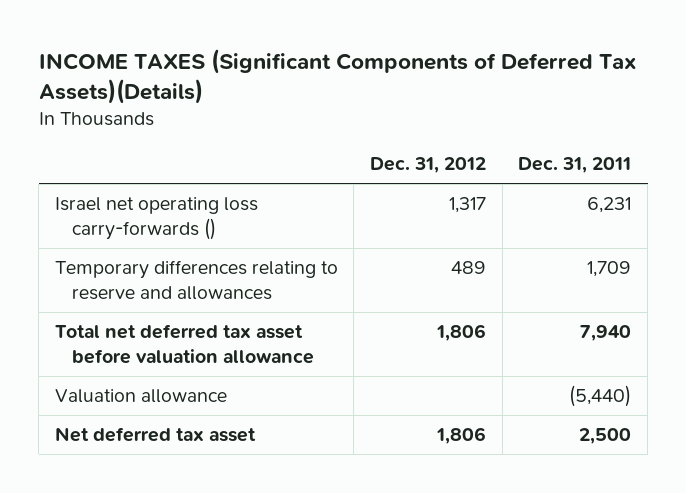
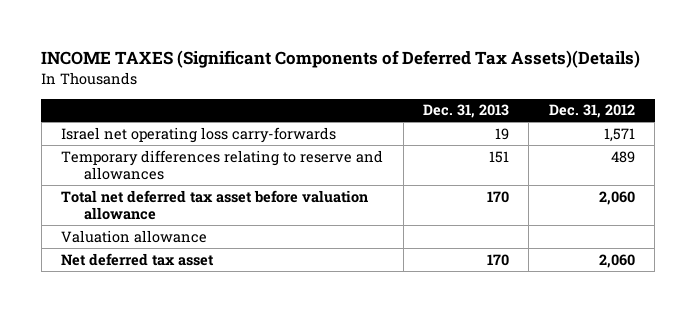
- | Dec. 31, 2012 | Dec. 31, 2011
+ | Dec. 31, 2013 | Dec. 31, 2012
- Israel net operating loss carry-forwards () | 1,317 | 6,231
+ Israel net operating loss carry-forwards | 19 | 1,571
- Total net deferred tax asset before valuation allowance | 1,806 | 7,940
+ Total net deferred tax asset before valuation allowance | 170 | 2,060
- Net deferred tax asset | 1,806 | 2,500
+ Net deferred tax asset | 170 | 2,060

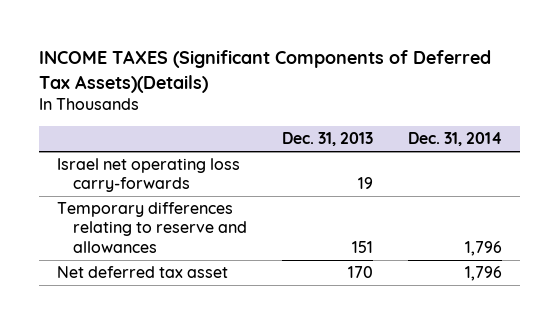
- | Dec. 31, 2013 | Dec. 31, 2012
+ | Dec. 31, 2013 | Dec. 31, 2014
- Total net deferred tax asset before valuation allowance | 170 | 2,060
- Valuation allowance

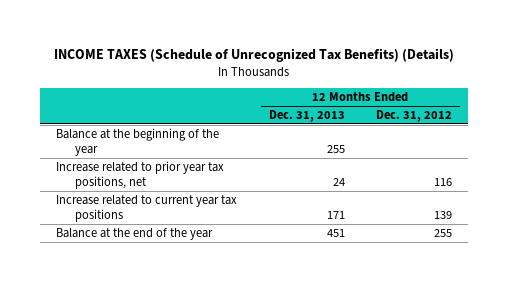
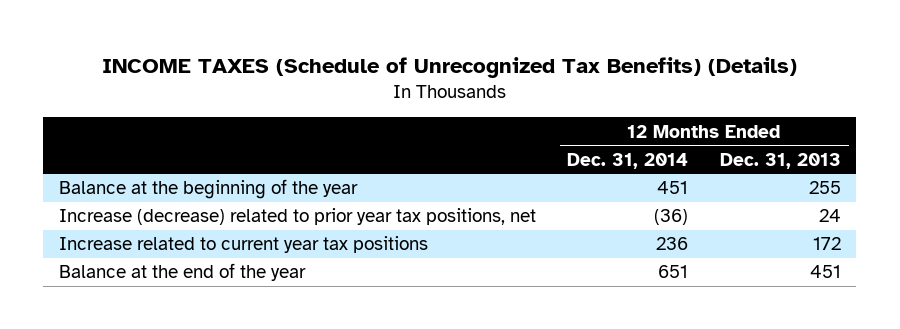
- | 12 Months Ended Dec. 31, 2013 | 12 Months Ended Dec. 31, 2012
+ | 12 Months Ended Dec. 31, 2014 | 12 Months Ended Dec. 31, 2013
- Increase related to prior year tax positions, net | 24 | 116
- Increase related to current year tax positions | 171 | 139
+ Increase (decrease) related to prior year tax positions, net | (36) | 24
+ Increase related to current year tax positions | 236 | 172

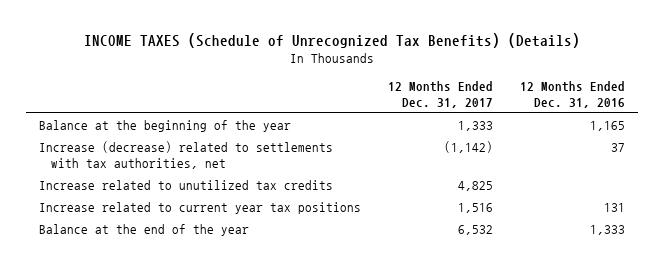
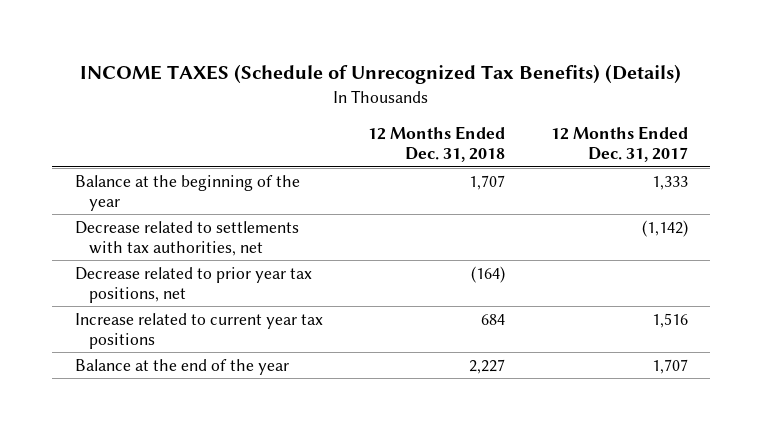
- | 12 Months Ended Dec. 31, 2017 | 12 Months Ended Dec. 31, 2016
+ | 12 Months Ended Dec. 31, 2018 | 12 Months Ended Dec. 31, 2017
- Increase (decrease) related to settlements with tax authorities, net | (1,142) | 37
- Increase related to unutilized tax credits | 4,825 |
+ Decrease related to settlements with tax authorities, net | | (1,142)
+ Decrease related to prior year tax positions, net | (164) |
- Balance at the end of the year | 6,532 | 1,333
+ Balance at the end of the year | 2,227 | 1,707

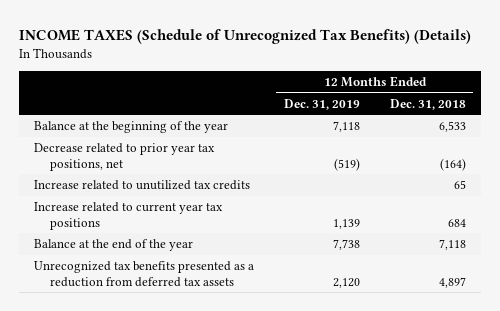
- | 12 Months Ended Dec. 31, 2018 | 12 Months Ended Dec. 31, 2017
+ | 12 Months Ended Dec. 31, 2019 | 12 Months Ended Dec. 31, 2018
- Balance at the beginning of the year | 1,707 | 1,333
- Decrease related to settlements with tax authorities, net | | (1,142)
+ Balance at the beginning of the year | 7,118 | 6,533
+ Increase related to unutilized tax credits | | 65
- Balance at the end of the year | 2,227 | 1,707
+ Balance at the end of the year | 7,738 | 7,118
+ Unrecognized tax benefits presented as a reduction from deferred tax assets | 2,120 | 4,897

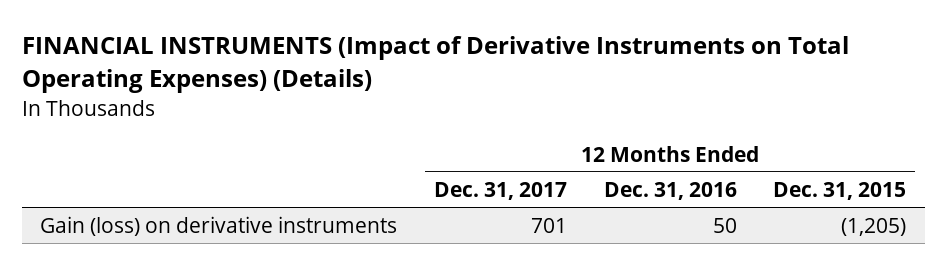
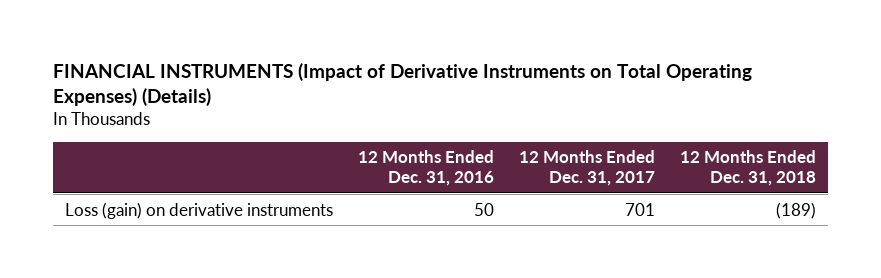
- | 12 Months Ended Dec. 31, 2017 | 12 Months Ended Dec. 31, 2016 | 12 Months Ended Dec. 31, 2015
+ | 12 Months Ended Dec. 31, 2016 | 12 Months Ended Dec. 31, 2017 | 12 Months Ended Dec. 31, 2018
- Gain (loss) on derivative instruments | 701 | 50 | (1,205)
+ Loss (gain) on derivative instruments | 50 | 701 | (189)

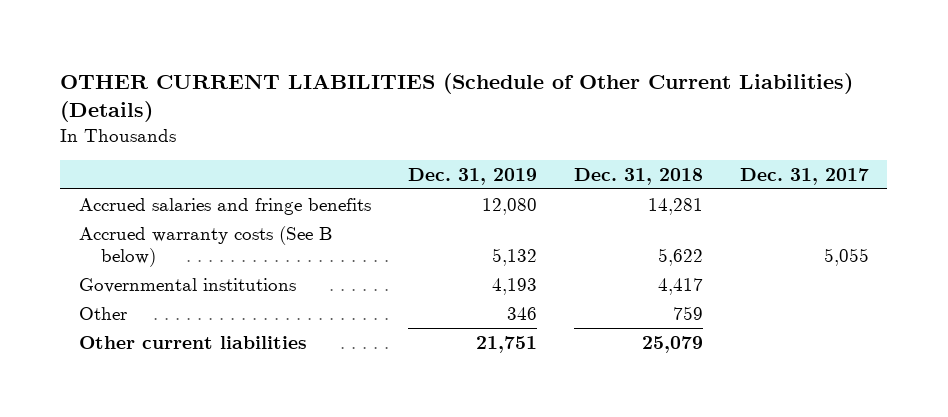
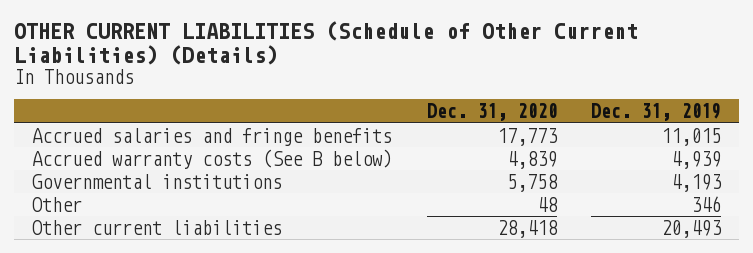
- | Dec. 31, 2019 | Dec. 31, 2018 | Dec. 31, 2017
+ | Dec. 31, 2020 | Dec. 31, 2019
- Accrued salaries and fringe benefits | 12,080 | 14,281 |
- Accrued warranty costs (See B below) | 5,132 | 5,622 | 5,055
+ Accrued salaries and fringe benefits | 17,773 | 11,015
+ Accrued warranty costs (See B below) | 4,839 | 4,939
- Other current liabilities | 21,751 | 25,079 |
+ Other current liabilities | 28,418 | 20,493

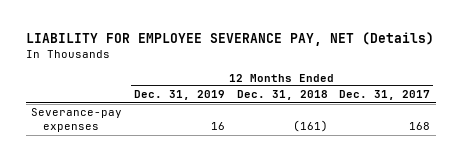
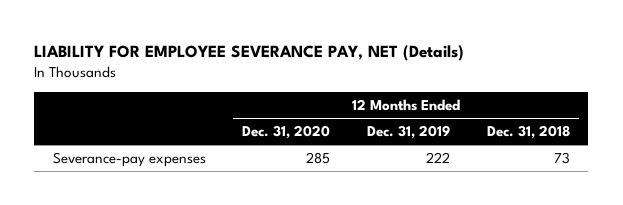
- | 12 Months Ended Dec. 31, 2019 | 12 Months Ended Dec. 31, 2018 | 12 Months Ended Dec. 31, 2017
+ | 12 Months Ended Dec. 31, 2020 | 12 Months Ended Dec. 31, 2019 | 12 Months Ended Dec. 31, 2018
- Severance-pay expenses | 16 | (161) | 168
+ Severance-pay expenses | 285 | 222 | 73

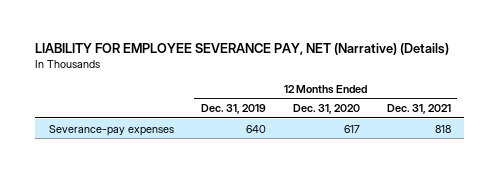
- LIABILITY FOR EMPLOYEE SEVERANCE PAY, NET (Details)
+ LIABILITY FOR EMPLOYEE SEVERANCE PAY, NET (Narrative) (Details)
- | 12 Months Ended Dec. 31, 2020 | 12 Months Ended Dec. 31, 2019 | 12 Months Ended Dec. 31, 2018
+ | 12 Months Ended Dec. 31, 2019 | 12 Months Ended Dec. 31, 2020 | 12 Months Ended Dec. 31, 2021
- Severance-pay expenses | 285 | 222 | 73
+ Severance-pay expenses | 640 | 617 | 818

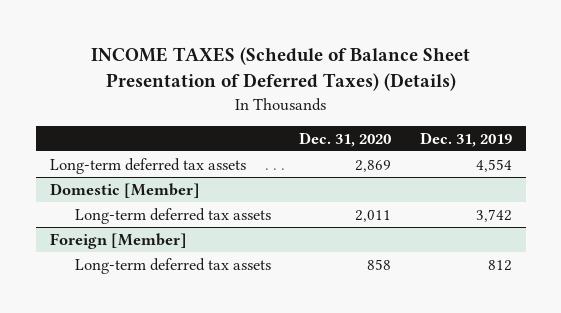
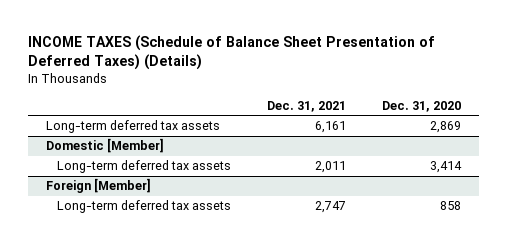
- | Dec. 31, 2020 | Dec. 31, 2019
+ | Dec. 31, 2021 | Dec. 31, 2020
@ Domestic [Member]
- Long-term deferred tax assets | 2,011 | 3,742
+ Long-term deferred tax assets | 2,011 | 3,414

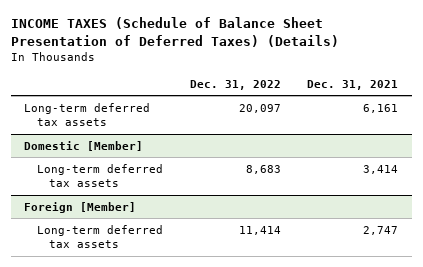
- | Dec. 31, 2021 | Dec. 31, 2020
+ | Dec. 31, 2022 | Dec. 31, 2021
@ Domestic [Member]
- Long-term deferred tax assets | 2,011 | 3,414
+ Long-term deferred tax assets | 8,683 | 3,414

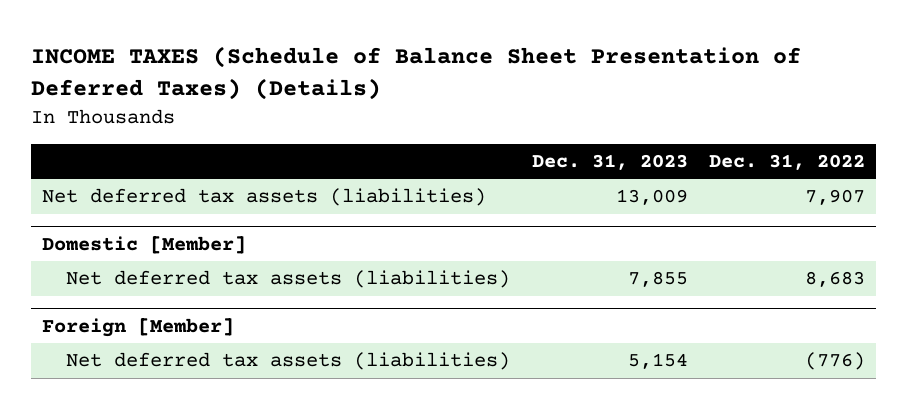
- | Dec. 31, 2022 | Dec. 31, 2021
+ | Dec. 31, 2023 | Dec. 31, 2022
- Long-term deferred tax assets | 20,097 | 6,161
+ Net deferred tax assets (liabilities) | 13,009 | 7,907
@ Domestic [Member]
- Long-term deferred tax assets | 8,683 | 3,414
+ Net deferred tax assets (liabilities) | 7,855 | 8,683
@ Foreign [Member]
- Long-term deferred tax assets | 11,414 | 2,747
+ Net deferred tax assets (liabilities) | 5,154 | (776)

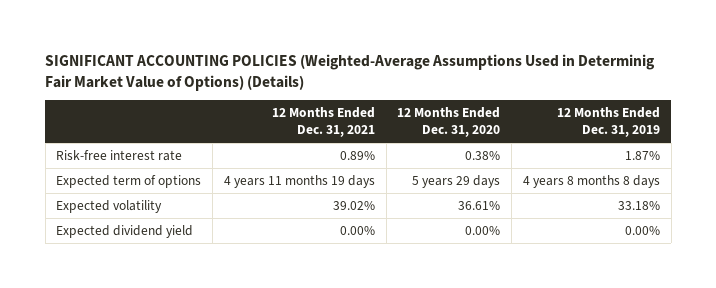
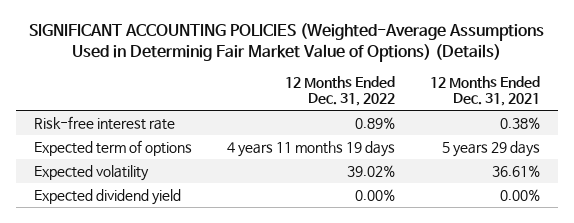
- | 12 Months Ended Dec. 31, 2021 | 12 Months Ended Dec. 31, 2020 | 12 Months Ended Dec. 31, 2019
+ | 12 Months Ended Dec. 31, 2022 | 12 Months Ended Dec. 31, 2021
- Risk-free interest rate | 0.89% | 0.38% | 1.87%
- Expected term of options | 4 years 11 months 19 days | 5 years 29 days | 4 years 8 months 8 days
- Expected volatility | 39.02% | 36.61% | 33.18%
+ Risk-free interest rate | 0.89% | 0.38%
+ Expected term of options | 4 years 11 months 19 days | 5 years 29 days
+ Expected volatility | 39.02% | 36.61%

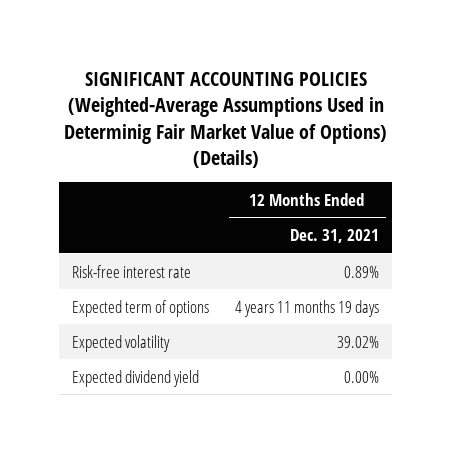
- | 12 Months Ended Dec. 31, 2022 | 12 Months Ended Dec. 31, 2021
+ | 12 Months Ended Dec. 31, 2021
- Risk-free interest rate | 0.89% | 0.38%
- Expected term of options | 4 years 11 months 19 days | 5 years 29 days
- Expected volatility | 39.02% | 36.61%
+ Risk-free interest rate | 0.89%
+ Expected term of options | 4 years 11 months 19 days
+ Expected volatility | 39.02%

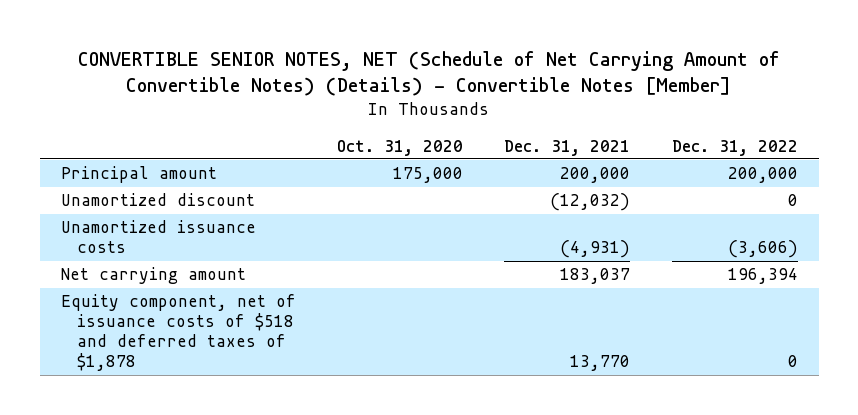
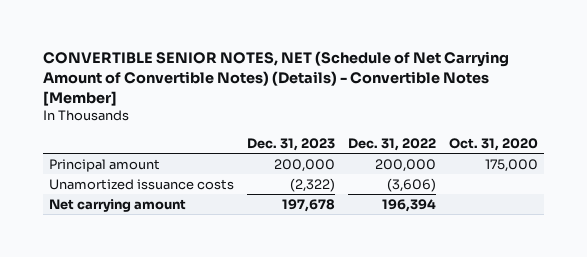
- | Oct. 31, 2020 | Dec. 31, 2021 | Dec. 31, 2022
+ | Dec. 31, 2023 | Dec. 31, 2022 | Oct. 31, 2020
- Unamortized discount | | (12,032) | 0
- Equity component, net of issuance costs of $518 and deferred taxes of $1,878 | | 13,770 | 0

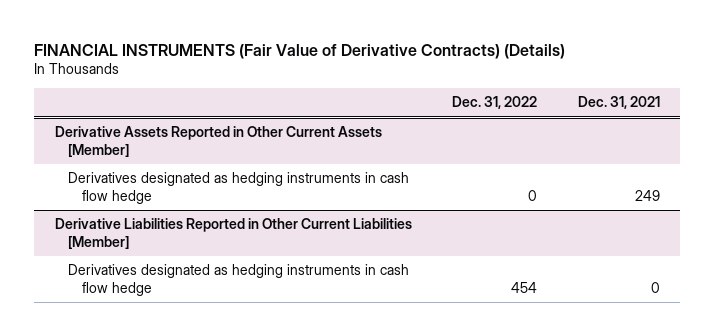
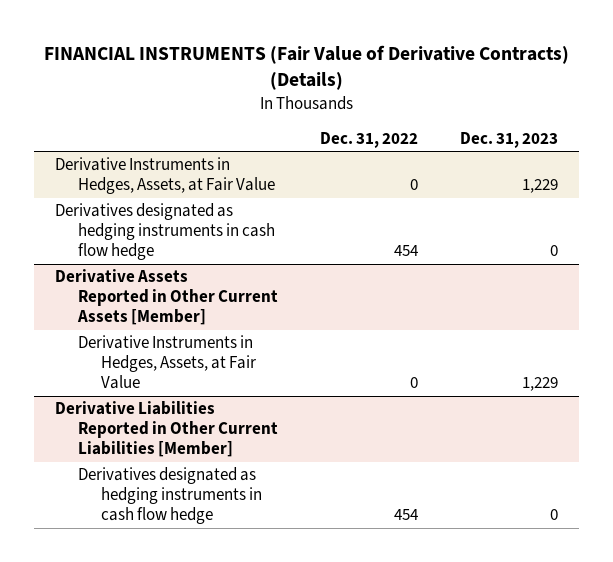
- | Dec. 31, 2022 | Dec. 31, 2021
+ | Dec. 31, 2022 | Dec. 31, 2023
+ Derivative Instruments in Hedges, Assets, at Fair Value | 0 | 1,229
+ Derivatives designated as hedging instruments in cash flow hedge | 454 | 0
@ Derivative Assets Reported in Other Current Assets [Member]
- Derivatives designated as hedging instruments in cash flow hedge | 0 | 249
+ Derivative Instruments in Hedges, Assets, at Fair Value | 0 | 1,229

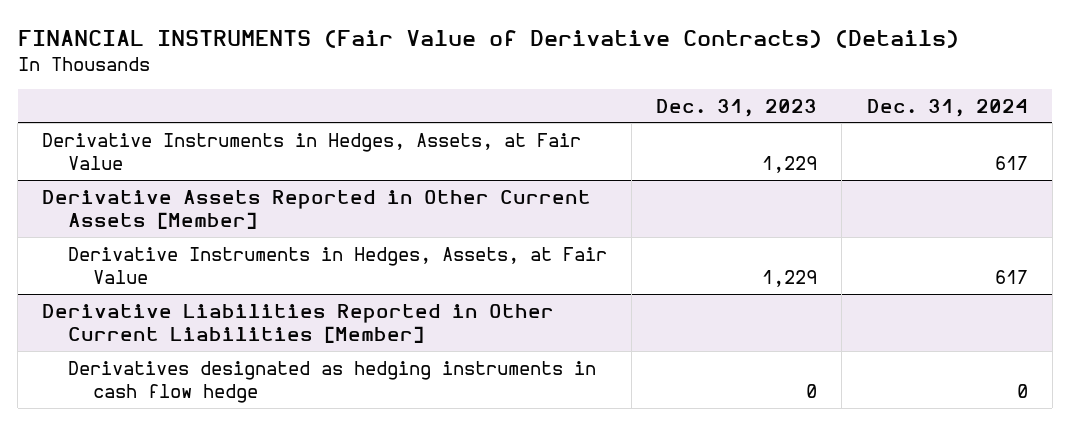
- | Dec. 31, 2022 | Dec. 31, 2023
+ | Dec. 31, 2023 | Dec. 31, 2024
- Derivatives designated as hedging instruments in cash flow hedge | 454 | 0

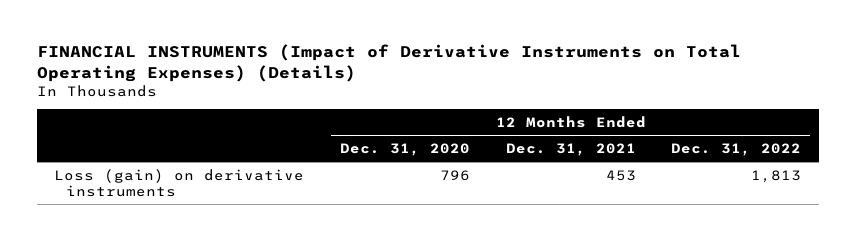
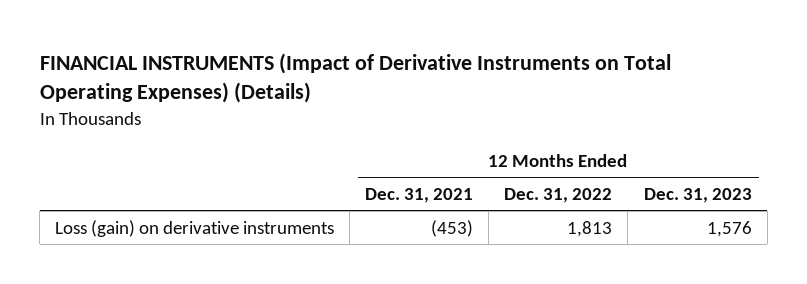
- | 12 Months Ended Dec. 31, 2020 | 12 Months Ended Dec. 31, 2021 | 12 Months Ended Dec. 31, 2022
+ | 12 Months Ended Dec. 31, 2021 | 12 Months Ended Dec. 31, 2022 | 12 Months Ended Dec. 31, 2023
- Loss (gain) on derivative instruments | 796 | 453 | 1,813
+ Loss (gain) on derivative instruments | (453) | 1,813 | 1,576

